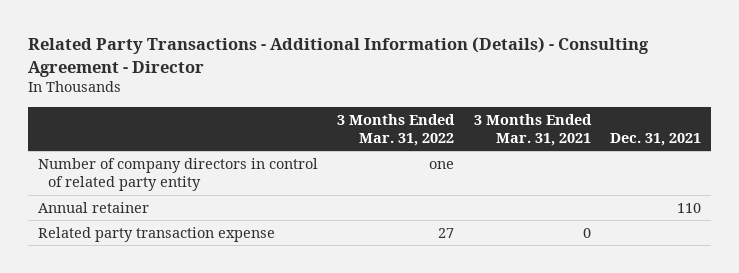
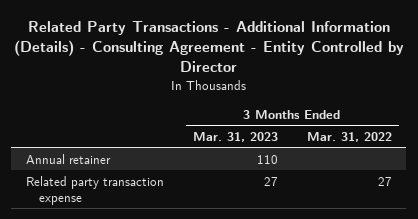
- Related Party Transactions - Additional Information (Details) - Consulting Agreement - Director
+ Related Party Transactions - Additional Information (Details) - Consulting Agreement - Entity Controlled by Director
- | 3 Months Ended Mar. 31, 2022 | 3 Months Ended Mar. 31, 2021 | Dec. 31, 2021
+ | 3 Months Ended Mar. 31, 2023 | 3 Months Ended Mar. 31, 2022
- Number of company directors in control of related party entity | one | |

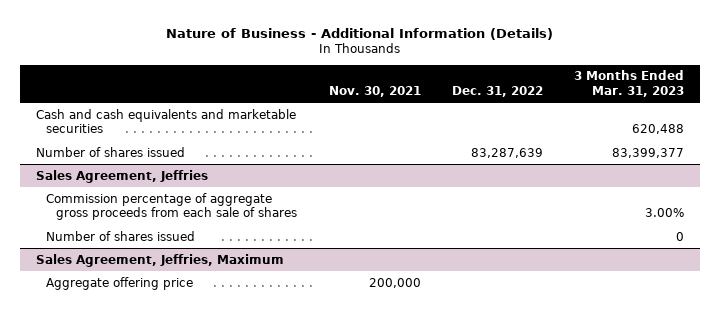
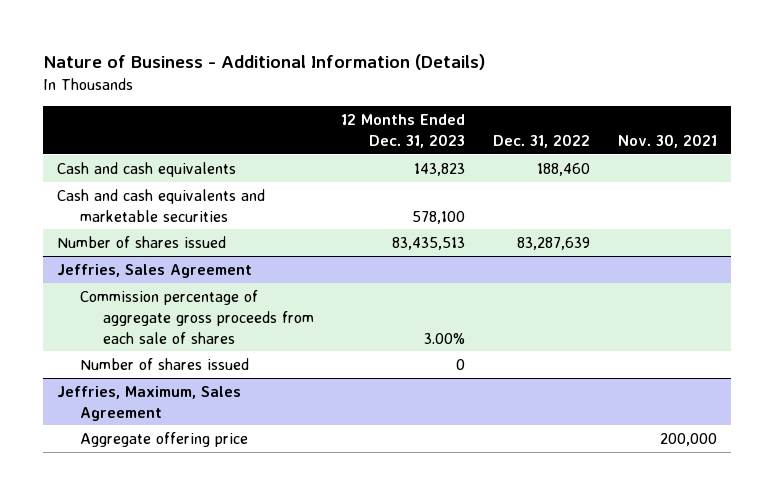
- | Nov. 30, 2021 | Dec. 31, 2022 | 3 Months Ended Mar. 31, 2023
+ | 12 Months Ended Dec. 31, 2023 | Dec. 31, 2022 | Nov. 30, 2021
+ Cash and cash equivalents | 143,823 | 188,460 |
- Sales Agreement, Jeffries
+ Jeffries, Sales Agreement
- Sales Agreement, Jeffries, Maximum
+ Jeffries, Maximum, Sales Agreement

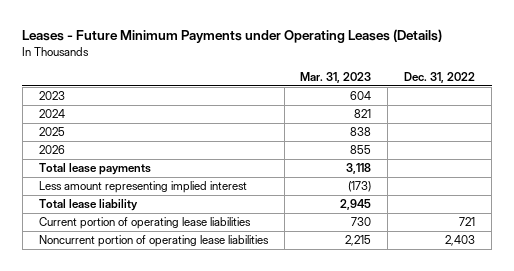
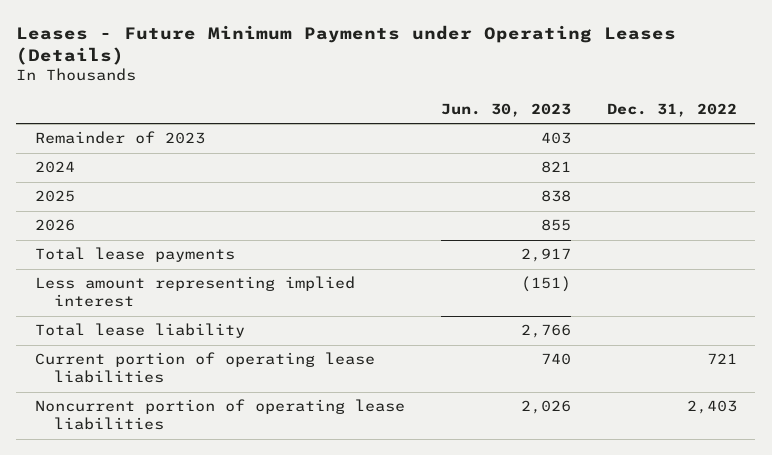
- | Mar. 31, 2023 | Dec. 31, 2022
+ | Jun. 30, 2023 | Dec. 31, 2022
- 2023 | 604 |
+ Remainder of 2023 | 403 |

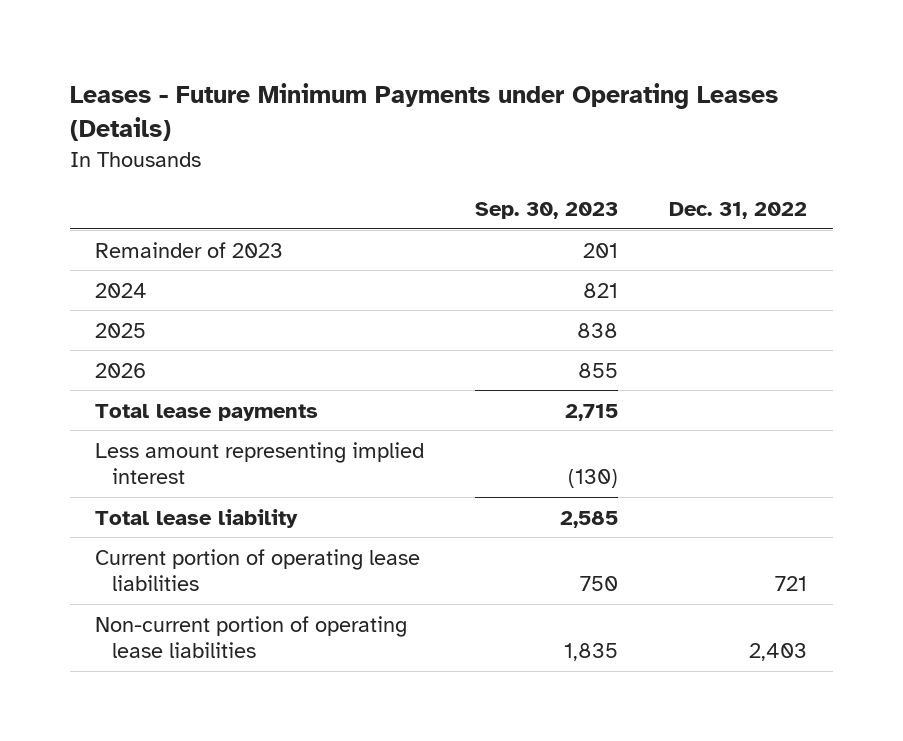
- | Jun. 30, 2023 | Dec. 31, 2022
+ | Sep. 30, 2023 | Dec. 31, 2022
- Noncurrent portion of operating lease liabilities | 2,026 | 2,403
+ Non-current portion of operating lease liabilities | 1,835 | 2,403

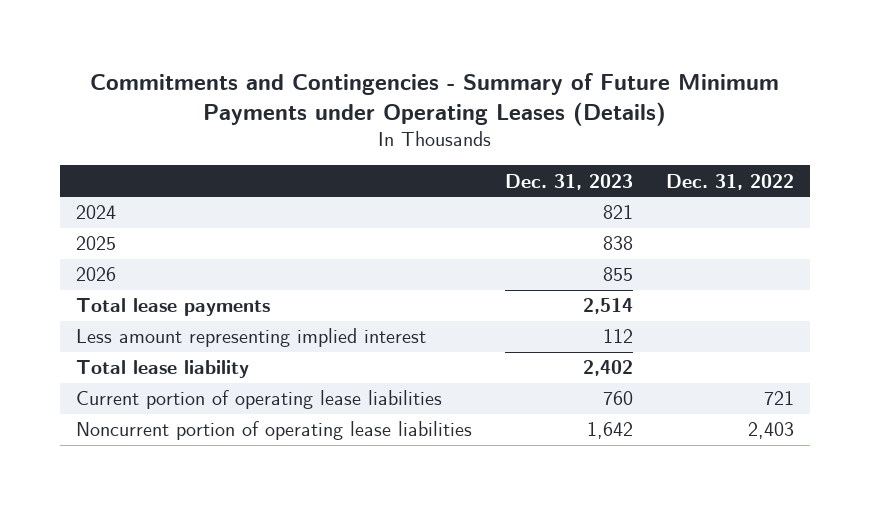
- Leases - Future Minimum Payments under Operating Leases (Details)
+ Commitments and Contingencies - Summary of Future Minimum Payments under Operating Leases (Details)
- | Sep. 30, 2023 | Dec. 31, 2022
+ | Dec. 31, 2023 | Dec. 31, 2022
- Remainder of 2023 | 201 |
- Non-current portion of operating lease liabilities | 1,835 | 2,403
+ Noncurrent portion of operating lease liabilities | 1,642 | 2,403

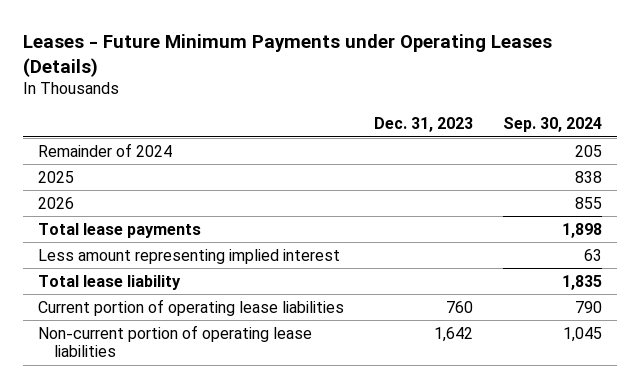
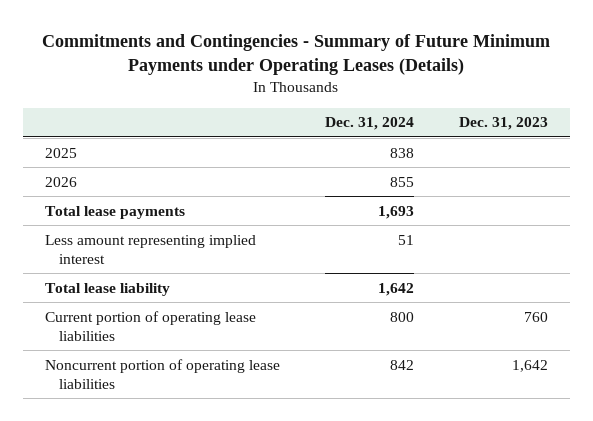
- Leases - Future Minimum Payments under Operating Leases (Details)
+ Commitments and Contingencies - Summary of Future Minimum Payments under Operating Leases (Details)
- | Dec. 31, 2023 | Sep. 30, 2024
+ | Dec. 31, 2024 | Dec. 31, 2023
- Remainder of 2024 | | 205
- Non-current portion of operating lease liabilities | 1,642 | 1,045
+ Noncurrent portion of operating lease liabilities | 842 | 1,642

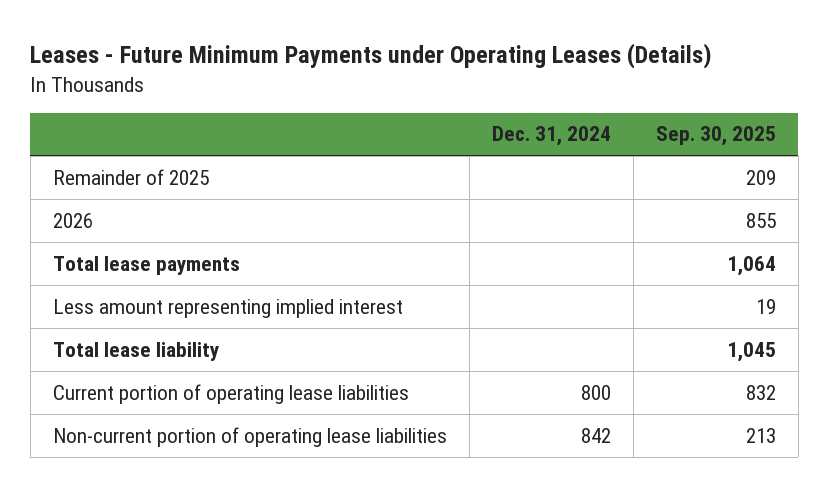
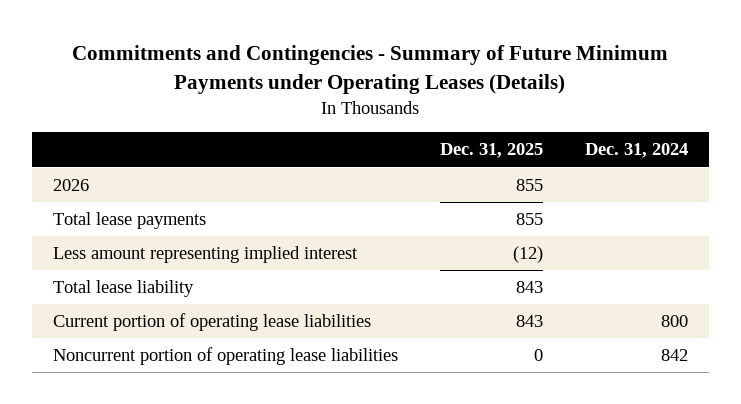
- Leases - Future Minimum Payments under Operating Leases (Details)
+ Commitments and Contingencies - Summary of Future Minimum Payments under Operating Leases (Details)
- | Dec. 31, 2024 | Sep. 30, 2025
+ | Dec. 31, 2025 | Dec. 31, 2024
- Remainder of 2025 | | 209
- Non-current portion of operating lease liabilities | 842 | 213
+ Noncurrent portion of operating lease liabilities | 0 | 842

